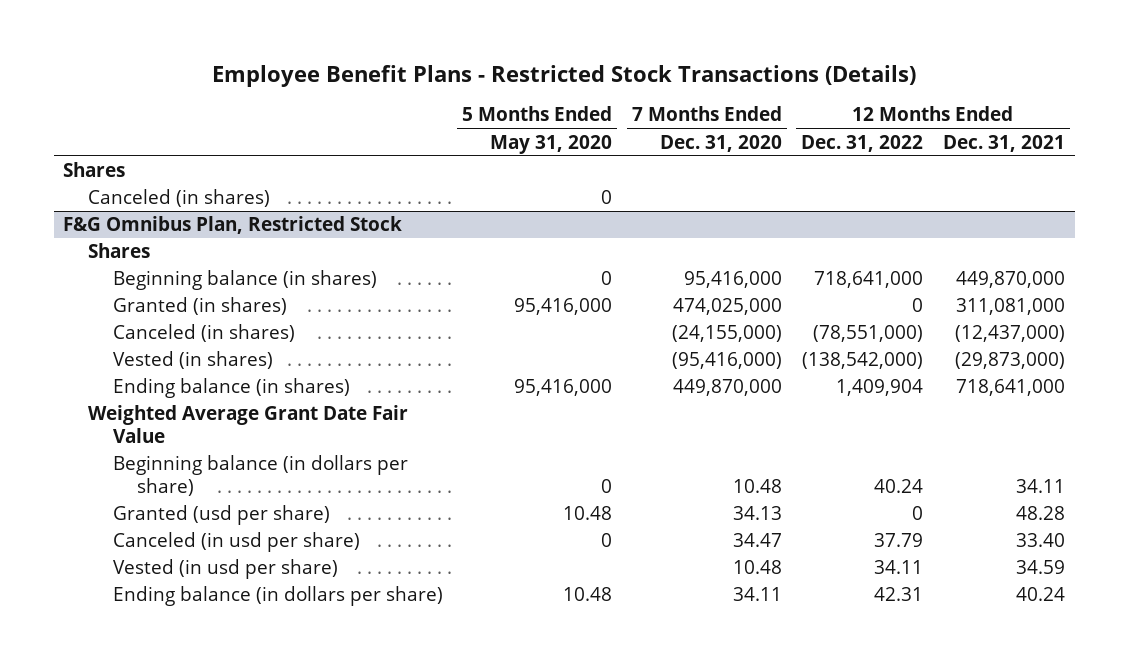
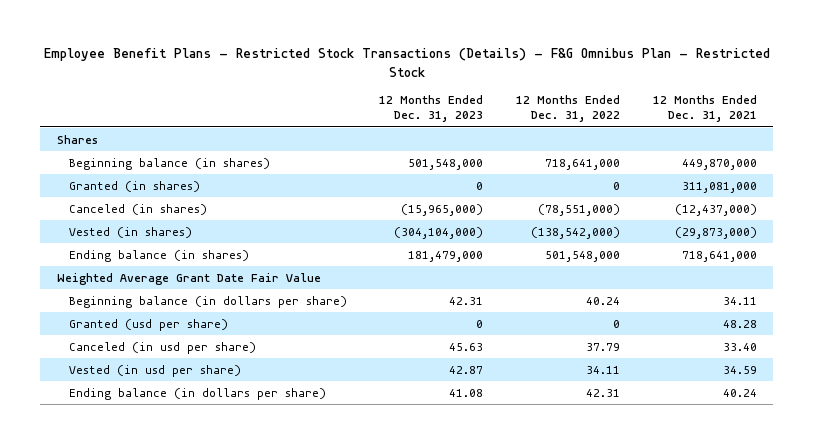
- Employee Benefit Plans - Restricted Stock Transactions (Details)
+ Employee Benefit Plans - Restricted Stock Transactions (Details) - F&G Omnibus Plan - Restricted Stock
- | 5 Months Ended May 31, 2020 | 7 Months Ended Dec. 31, 2020 | 12 Months Ended Dec. 31, 2022 | 12 Months Ended Dec. 31, 2021
+ | 12 Months Ended Dec. 31, 2023 | 12 Months Ended Dec. 31, 2022 | 12 Months Ended Dec. 31, 2021
- Canceled (in shares) | 0 | | |
- F&G Omnibus Plan, Restricted Stock
- Shares
- Ending balance (in shares) | 95,416,000 | 449,870,000 | 1,409,904 | 718,641,000
+ Ending balance (in shares) | 181,479,000 | 501,548,000 | 718,641,000

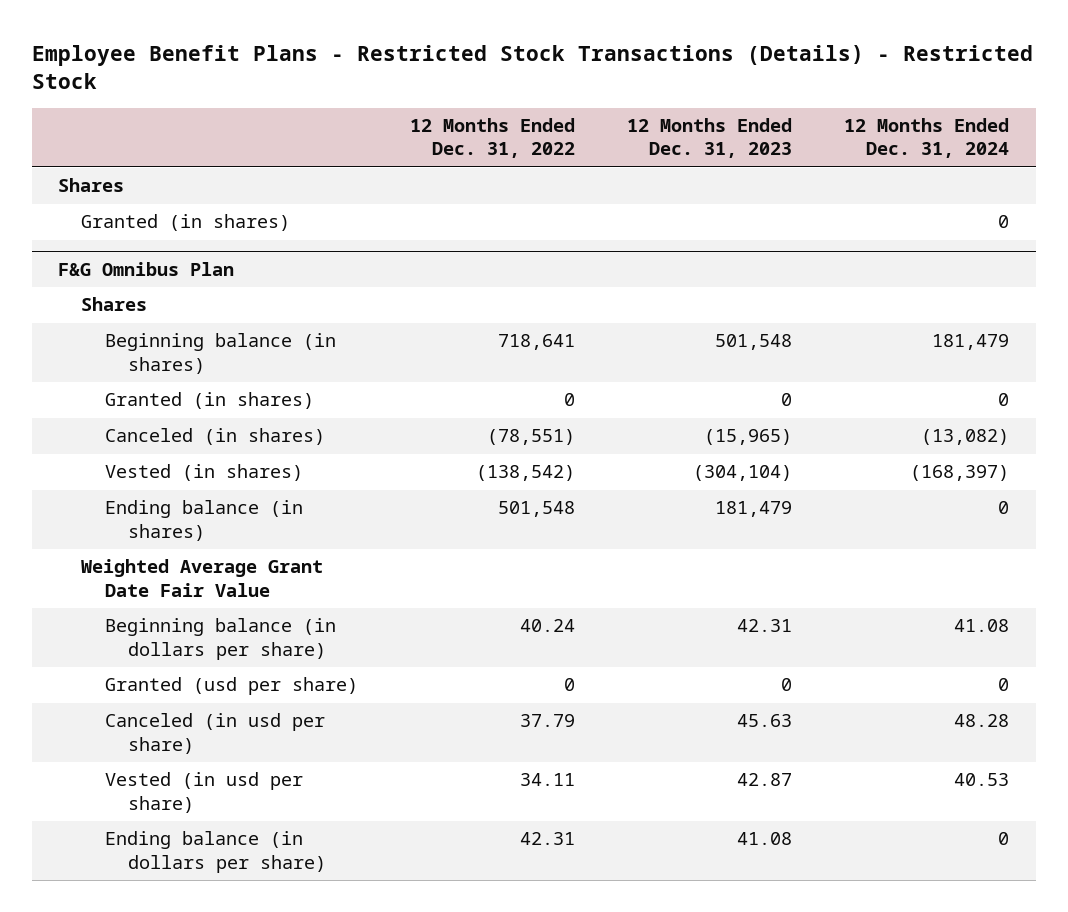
- Employee Benefit Plans - Restricted Stock Transactions (Details) - F&G Omnibus Plan - Restricted Stock
+ Employee Benefit Plans - Restricted Stock Transactions (Details) - Restricted Stock
- | 12 Months Ended Dec. 31, 2023 | 12 Months Ended Dec. 31, 2022 | 12 Months Ended Dec. 31, 2021
+ | 12 Months Ended Dec. 31, 2022 | 12 Months Ended Dec. 31, 2023 | 12 Months Ended Dec. 31, 2024
- Beginning balance (in shares) | 501,548,000 | 718,641,000 | 449,870,000
+ Granted (in shares) | | | 0
+ F&G Omnibus Plan
+ Shares
+ Beginning balance (in shares) | 718,641 | 501,548 | 181,479
- Canceled (in shares) | (15,965,000) | (78,551,000) | (12,437,000)
- Vested (in shares) | (304,104,000) | (138,542,000) | (29,873,000)
- Ending balance (in shares) | 181,479,000 | 501,548,000 | 718,641,000
+ Canceled (in shares) | (78,551) | (15,965) | (13,082)
+ Vested (in shares) | (138,542) | (304,104) | (168,397)
+ Ending balance (in shares) | 501,548 | 181,479 | 0

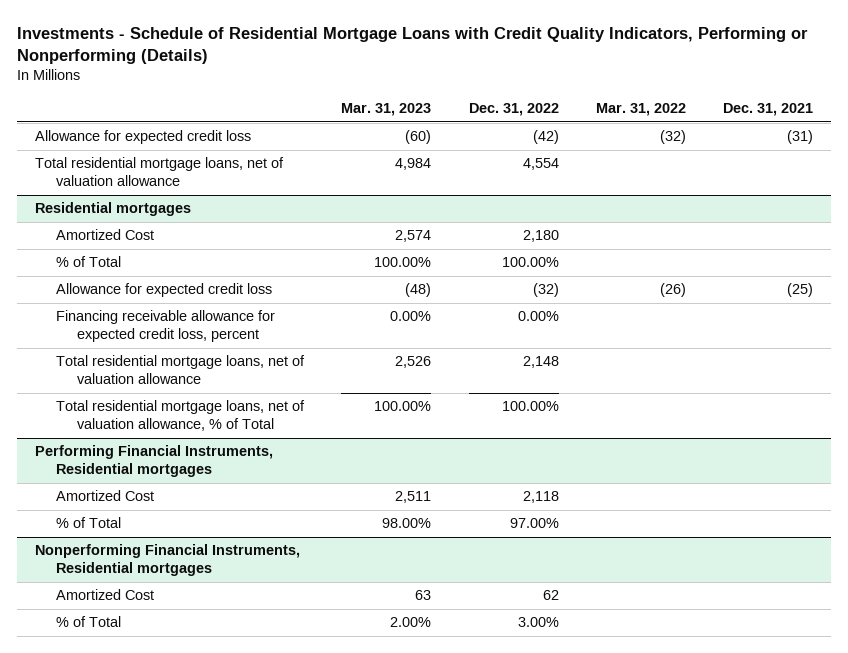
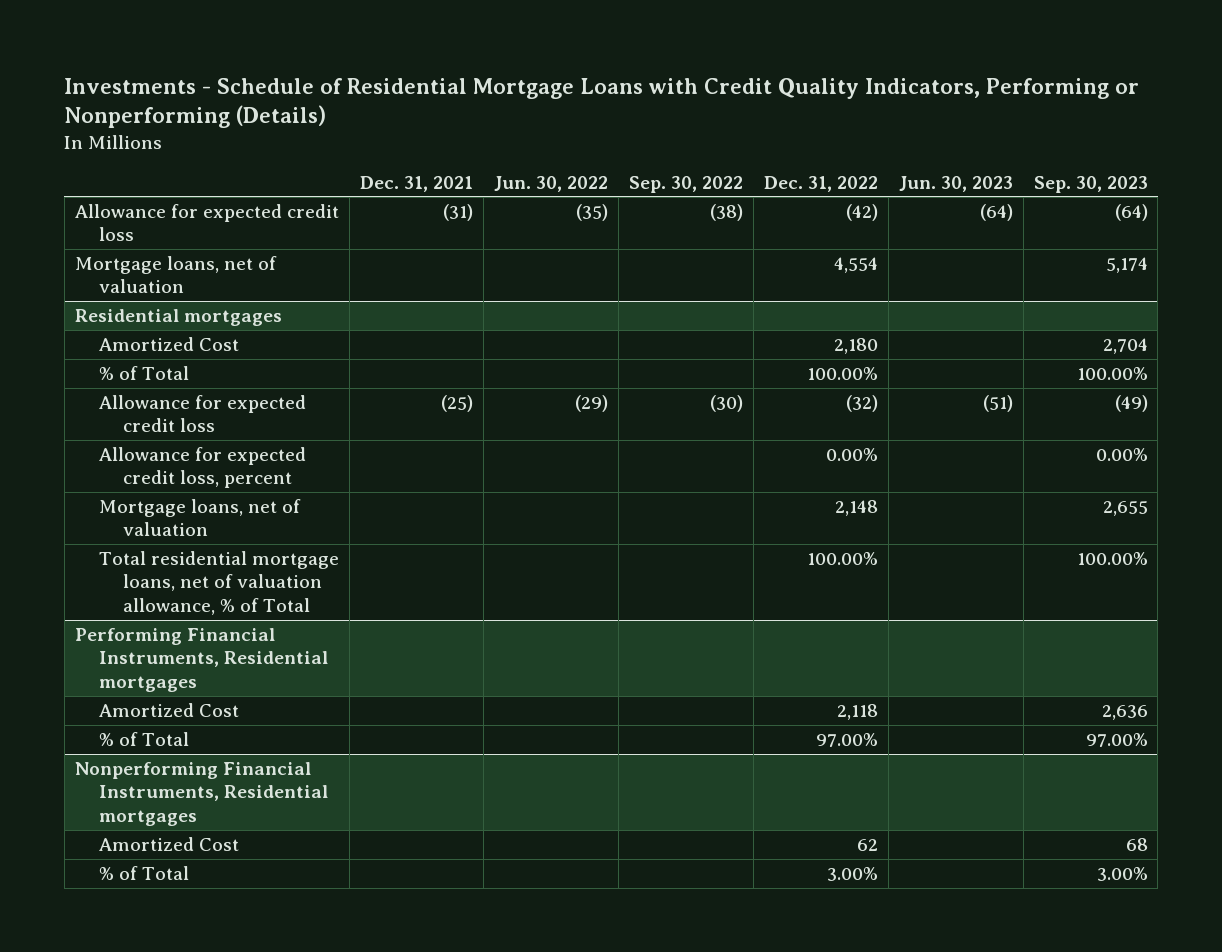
- | Mar. 31, 2023 | Dec. 31, 2022 | Mar. 31, 2022 | Dec. 31, 2021
+ | Dec. 31, 2021 | Jun. 30, 2022 | Sep. 30, 2022 | Dec. 31, 2022 | Jun. 30, 2023 | Sep. 30, 2023
- Total residential mortgage loans, net of valuation allowance | 4,984 | 4,554 | |
+ Mortgage loans, net of valuation | | | | 4,554 | | 5,174
@ Residential mortgages
- Financing receivable allowance for expected credit loss, percent | 0.00% | 0.00% | |
- Total residential mortgage loans, net of valuation allowance | 2,526 | 2,148 | |
+ Allowance for expected credit loss, percent | | | | 0.00% | | 0.00%
+ Mortgage loans, net of valuation | | | | 2,148 | | 2,655

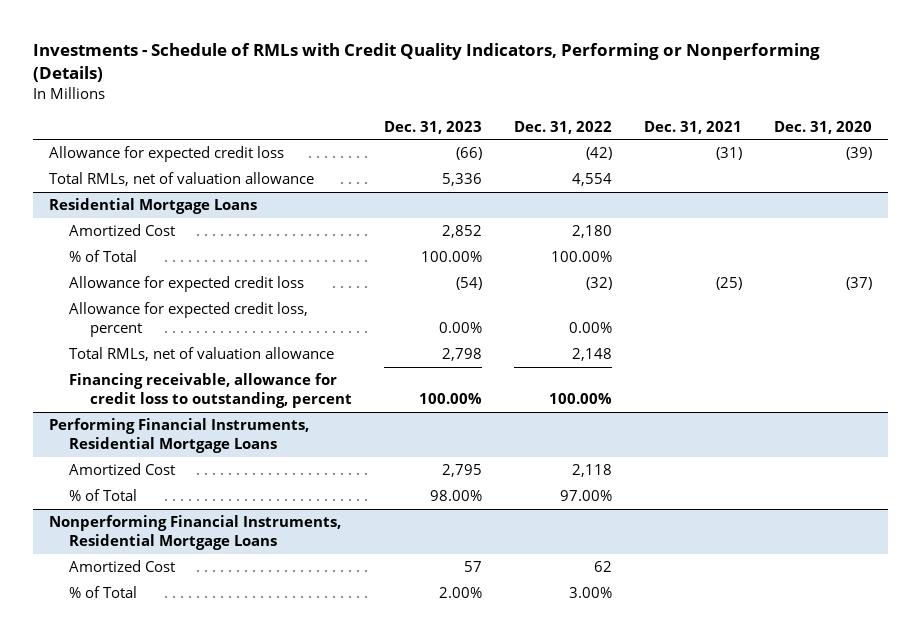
- Investments - Schedule of Residential Mortgage Loans with Credit Quality Indicators, Performing or Nonperforming (Details)
+ Investments - Schedule of RMLs with Credit Quality Indicators, Performing or Nonperforming (Details)
- | Dec. 31, 2021 | Jun. 30, 2022 | Sep. 30, 2022 | Dec. 31, 2022 | Jun. 30, 2023 | Sep. 30, 2023
+ | Dec. 31, 2023 | Dec. 31, 2022 | Dec. 31, 2021 | Dec. 31, 2020
- Mortgage loans, net of valuation | | | | 4,554 | | 5,174
- Residential mortgages
+ Total RMLs, net of valuation allowance | 5,336 | 4,554 | |
+ Residential Mortgage Loans
- Mortgage loans, net of valuation | | | | 2,148 | | 2,655
- Total residential mortgage loans, net of valuation allowance, % of Total | | | | 100.00% | | 100.00%
- Performing Financial Instruments, Residential mortgages
+ Total RMLs, net of valuation allowance | 2,798 | 2,148 | |
+ Financing receivable, allowance for credit loss to outstanding, percent | 100.00% | 100.00% | |
+ Performing Financial Instruments, Residential Mortgage Loans
- Nonperforming Financial Instruments, Residential mortgages
+ Nonperforming Financial Instruments, Residential Mortgage Loans

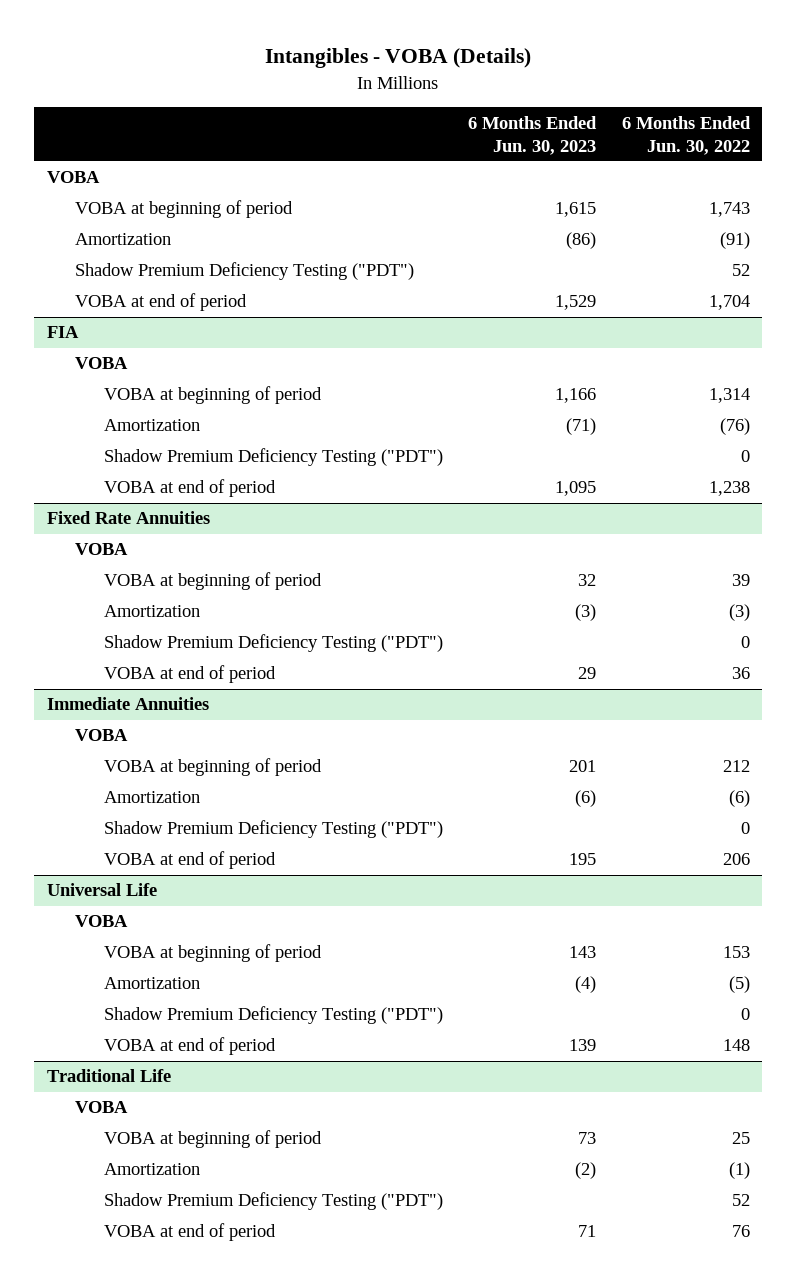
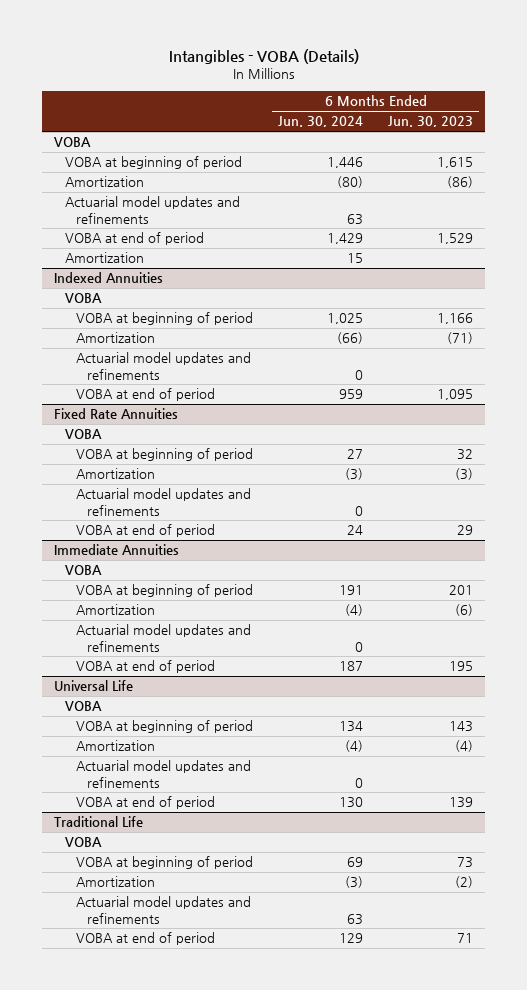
- | 6 Months Ended Jun. 30, 2023 | 6 Months Ended Jun. 30, 2022
+ | 6 Months Ended Jun. 30, 2024 | 6 Months Ended Jun. 30, 2023
- Shadow Premium Deficiency Testing ("PDT") | | 52
+ Actuarial model updates and refinements | 63 |
- FIA
+ Amortization | 15 |
+ Indexed Annuities
- Shadow Premium Deficiency Testing ("PDT") | | 0
+ Actuarial model updates and refinements | 0 |
@ Fixed Rate Annuities
- Shadow Premium Deficiency Testing ("PDT") | | 0
+ Actuarial model updates and refinements | 0 |
@ Immediate Annuities
- Shadow Premium Deficiency Testing ("PDT") | | 0
+ Actuarial model updates and refinements | 0 |
@ Universal Life
- Shadow Premium Deficiency Testing ("PDT") | | 0
+ Actuarial model updates and refinements | 0 |
@ Traditional Life
- Shadow Premium Deficiency Testing ("PDT") | | 52
+ Actuarial model updates and refinements | 63 |

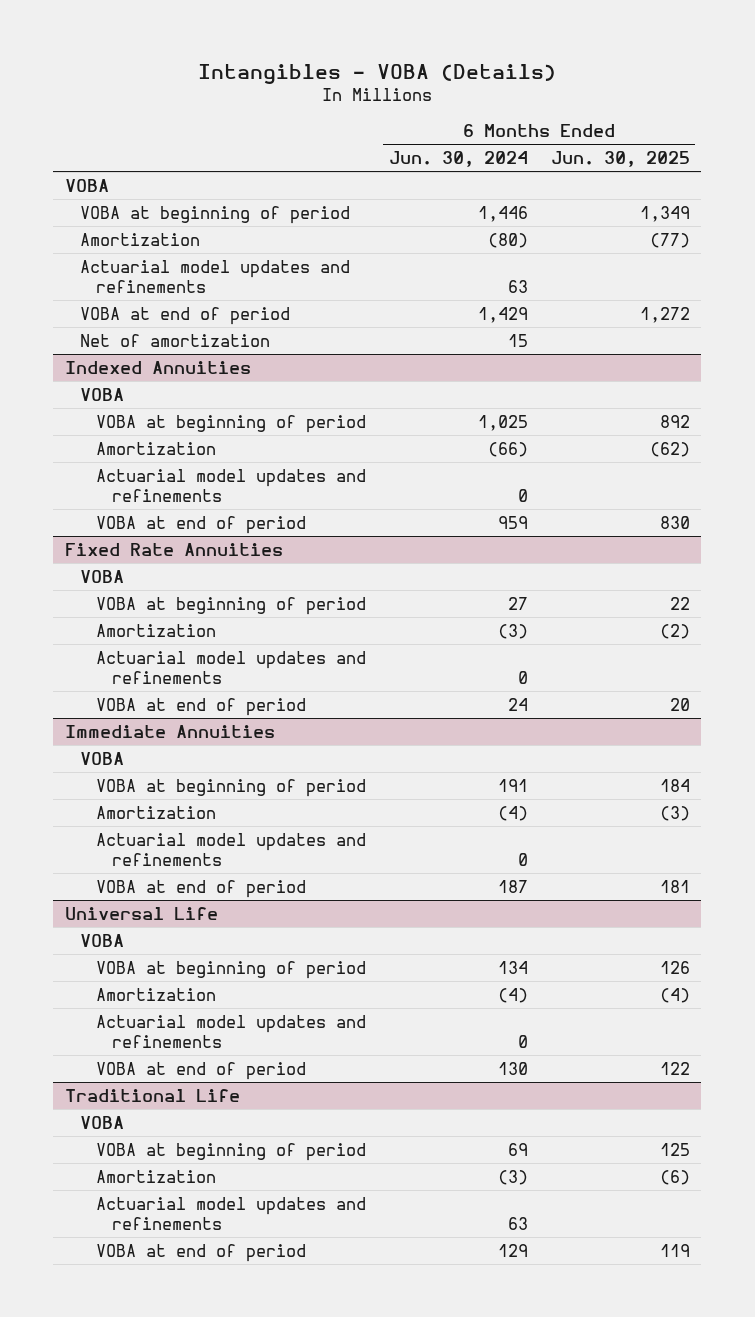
- | 6 Months Ended Jun. 30, 2024 | 6 Months Ended Jun. 30, 2023
+ | 6 Months Ended Jun. 30, 2024 | 6 Months Ended Jun. 30, 2025
- Amortization | 15 |
+ Net of amortization | 15 |

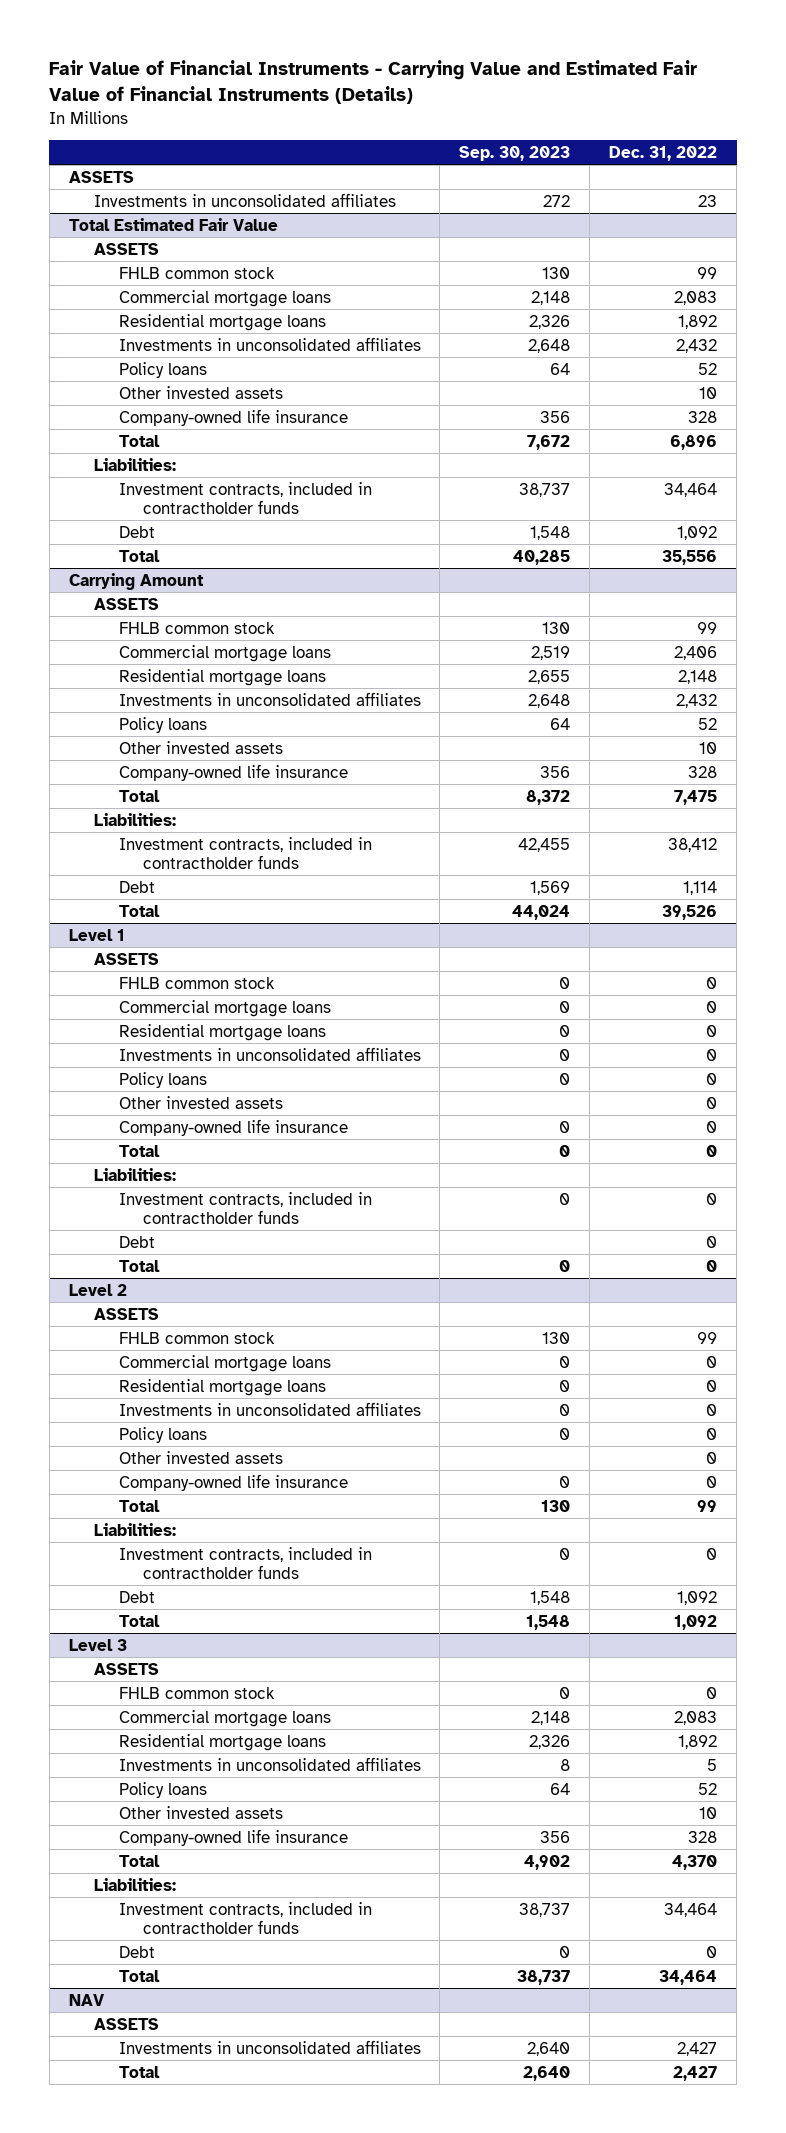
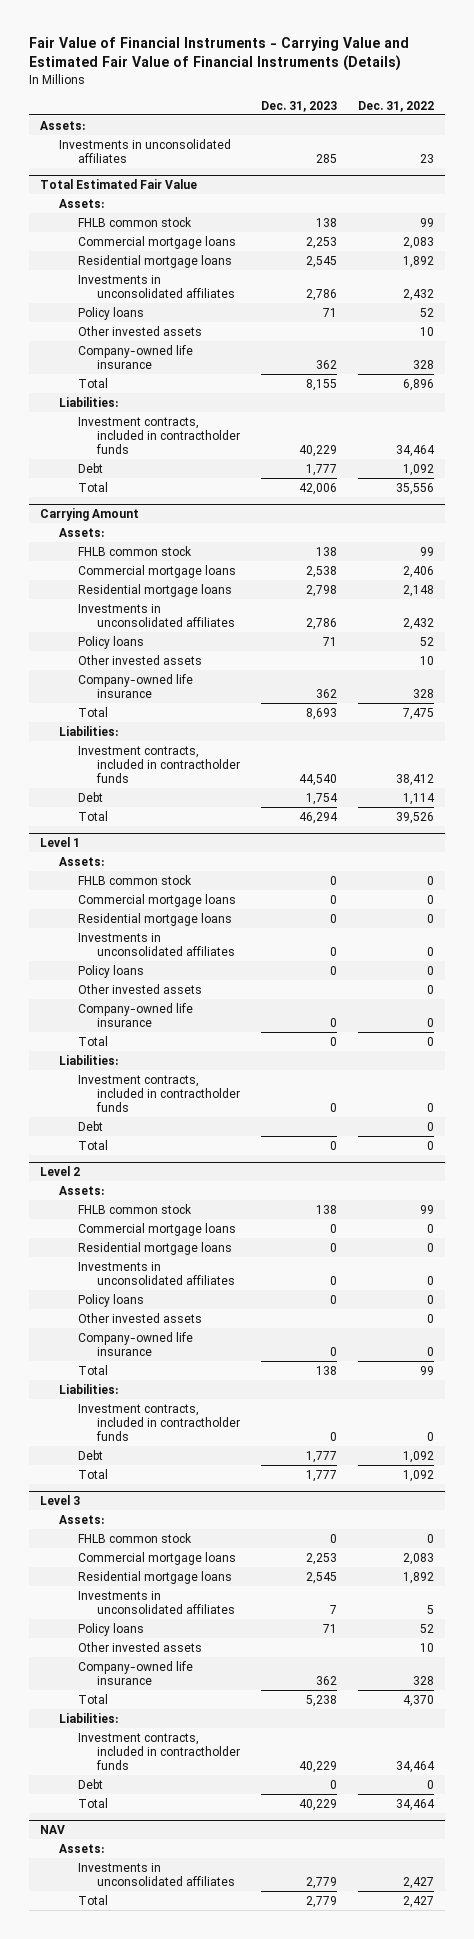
- | Sep. 30, 2023 | Dec. 31, 2022
+ | Dec. 31, 2023 | Dec. 31, 2022
- ASSETS
+ Assets:
@ Total Estimated Fair Value
- ASSETS
+ Assets:
@ Carrying Amount
- ASSETS
+ Assets:
@ Level 1
- ASSETS
+ Assets:
@ Level 2
- ASSETS
+ Assets:
@ Level 3
- ASSETS
+ Assets:
@ NAV
- ASSETS
+ Assets:

